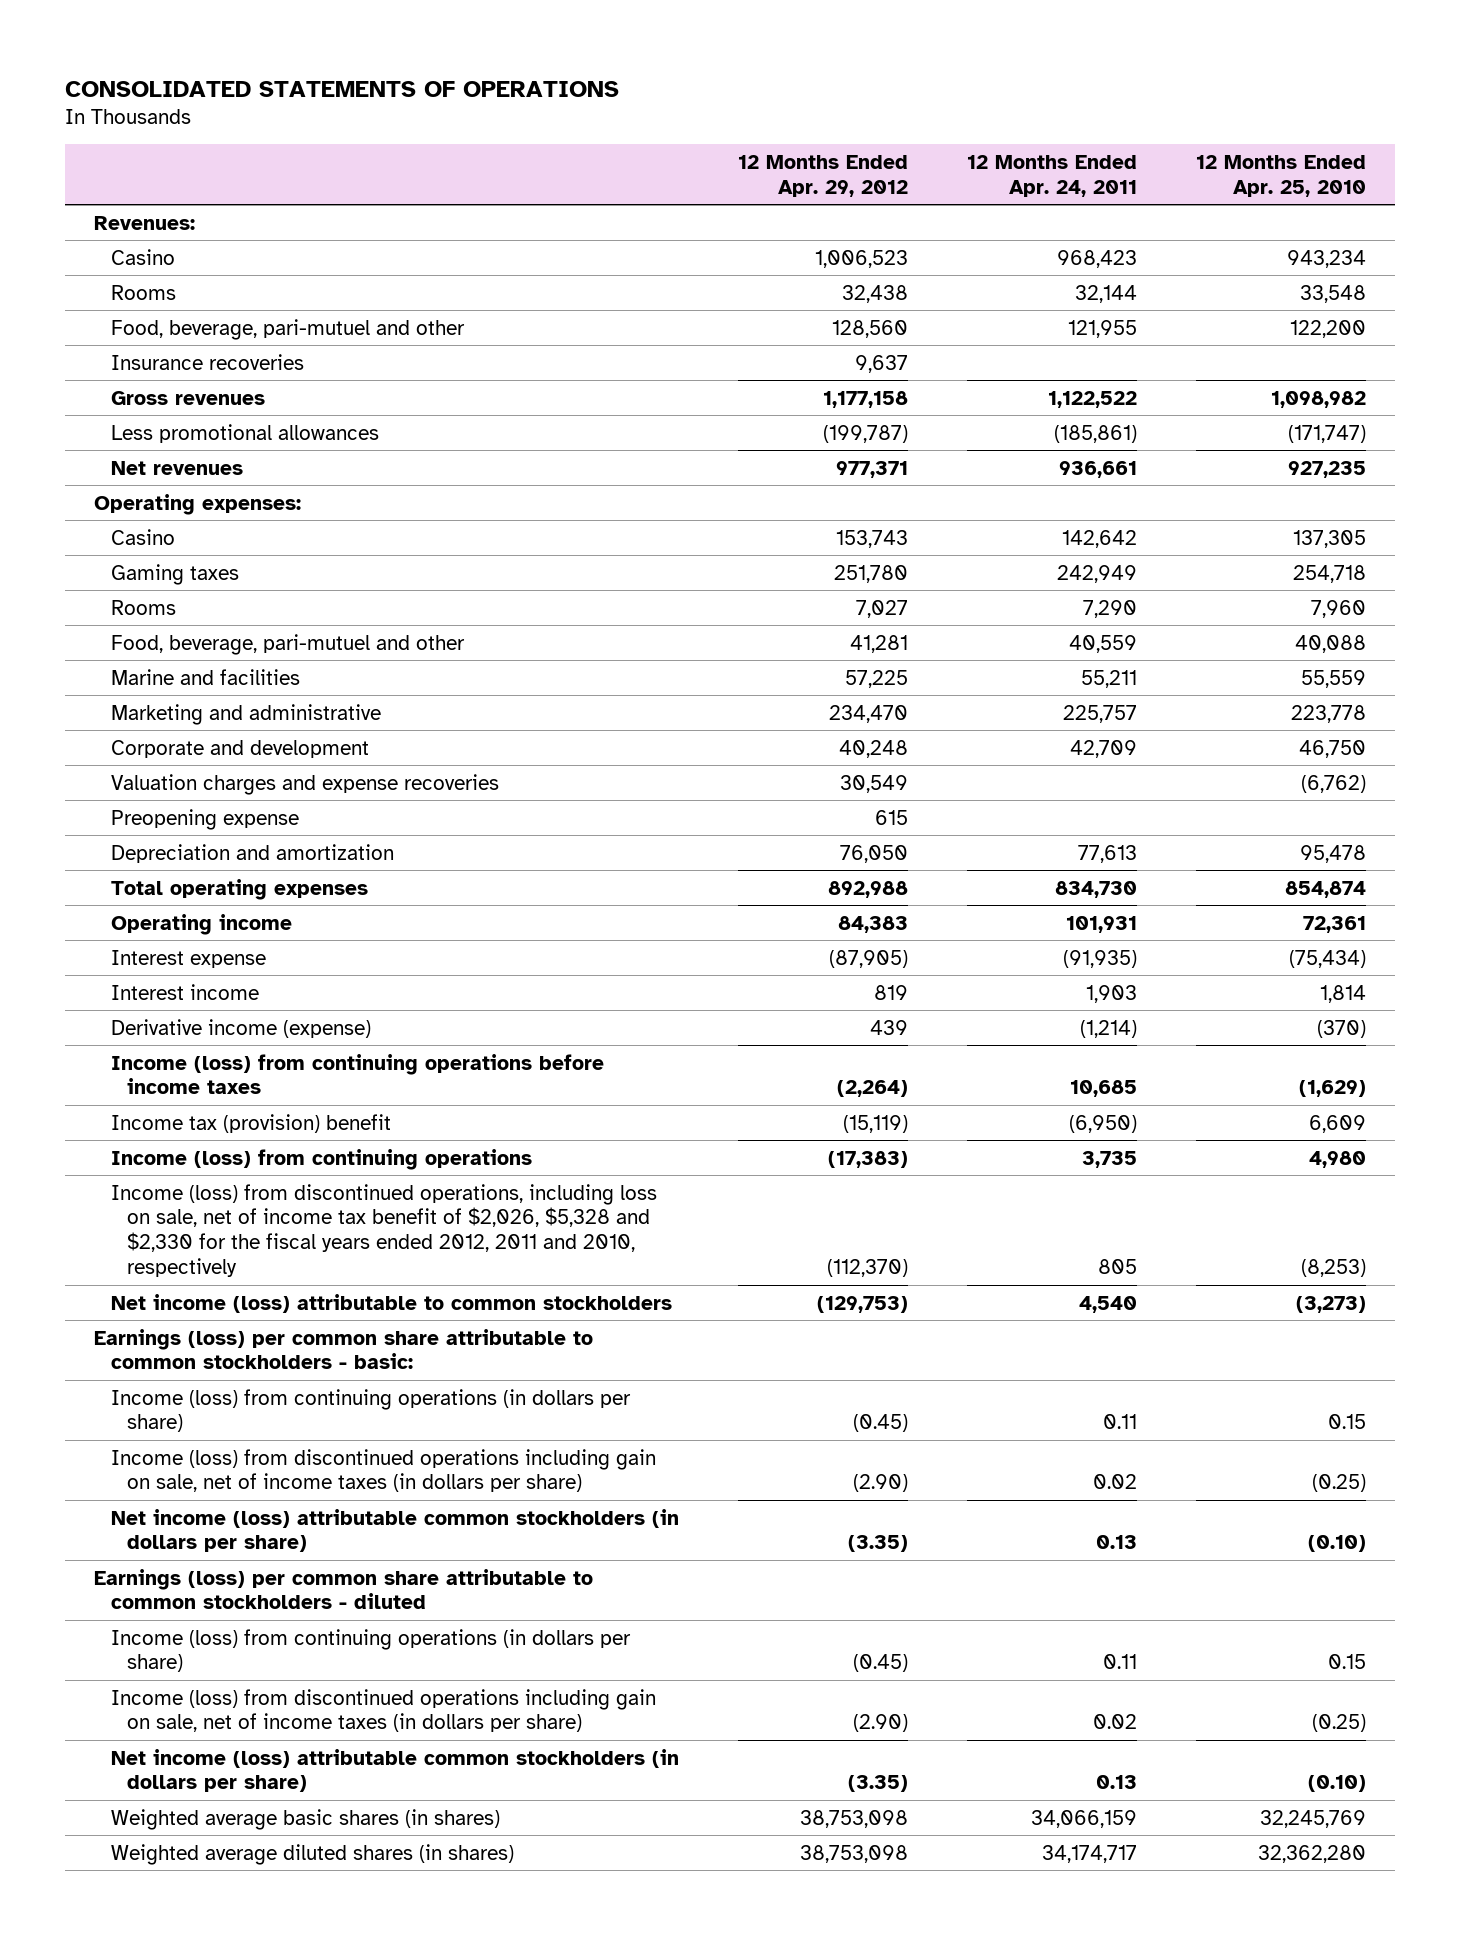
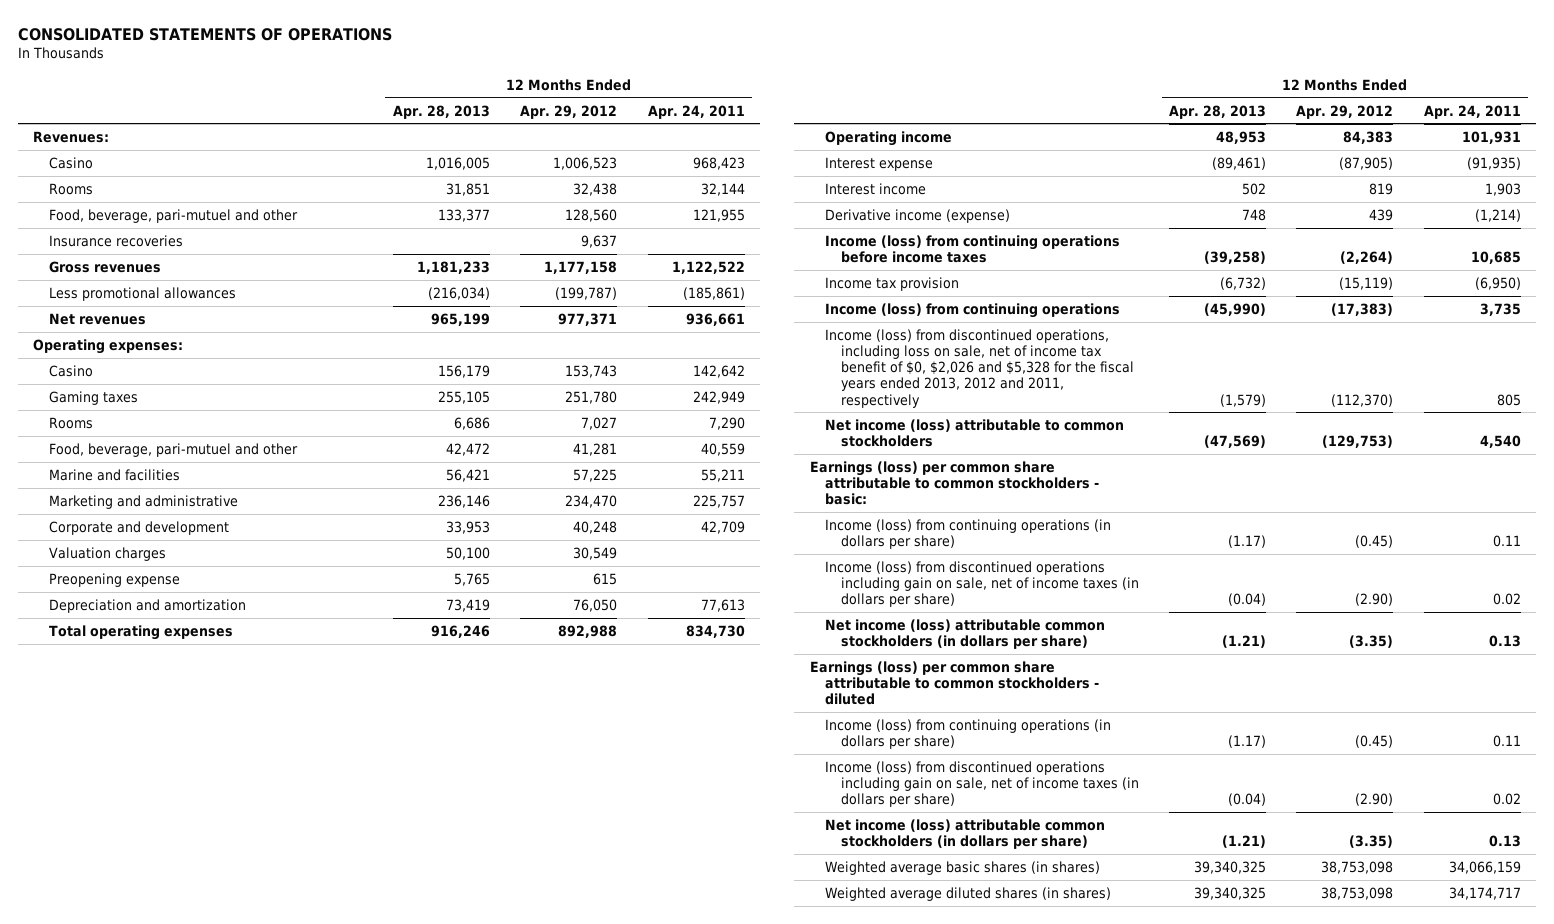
- | 12 Months Ended Apr. 29, 2012 | 12 Months Ended Apr. 24, 2011 | 12 Months Ended Apr. 25, 2010
+ | 12 Months Ended Apr. 28, 2013 | 12 Months Ended Apr. 29, 2012 | 12 Months Ended Apr. 24, 2011
- Valuation charges and expense recoveries | 30,549 | | (6,762)
+ Valuation charges | 50,100 | 30,549 |
- Income tax (provision) benefit | (15,119) | (6,950) | 6,609
+ Income tax provision | (6,732) | (15,119) | (6,950)
- Income (loss) from discontinued operations, including loss on sale, net of income tax benefit of $2,026, $5,328 and $2,330 for the fiscal years ended 2012, 2011 and 2010, respectively | (112,370) | 805 | (8,253)
+ Income (loss) from discontinued operations, including loss on sale, net of income tax benefit of $0, $2,026 and $5,328 for the fiscal years ended 2013, 2012 and 2011, respectively | (1,579) | (112,370) | 805

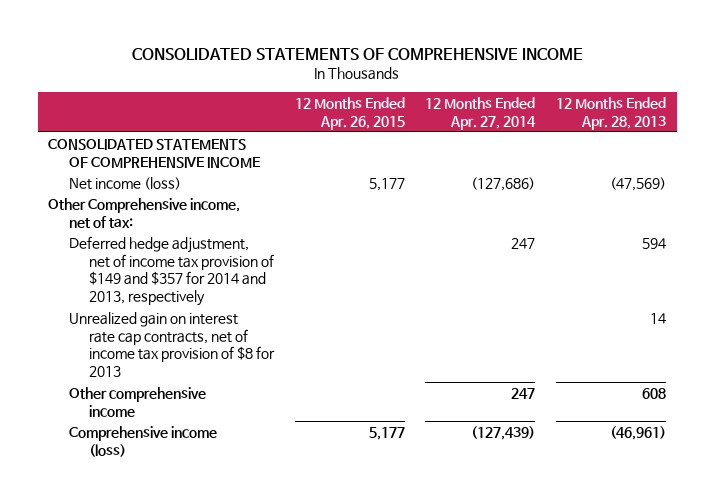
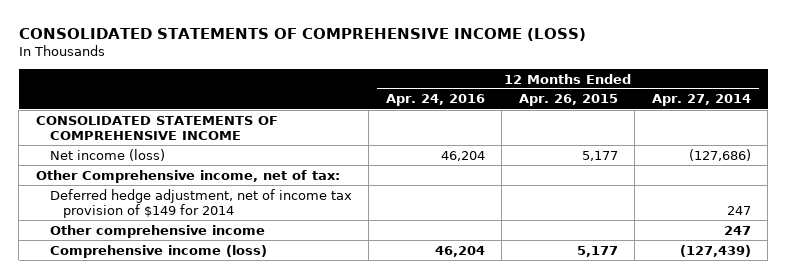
- CONSOLIDATED STATEMENTS OF COMPREHENSIVE INCOME
+ CONSOLIDATED STATEMENTS OF COMPREHENSIVE INCOME (LOSS)
- | 12 Months Ended Apr. 26, 2015 | 12 Months Ended Apr. 27, 2014 | 12 Months Ended Apr. 28, 2013
+ | 12 Months Ended Apr. 24, 2016 | 12 Months Ended Apr. 26, 2015 | 12 Months Ended Apr. 27, 2014
- Deferred hedge adjustment, net of income tax provision of $149 and $357 for 2014 and 2013, respectively | | 247 | 594
- Unrealized gain on interest rate cap contracts, net of income tax provision of $8 for 2013 | | | 14
+ Deferred hedge adjustment, net of income tax provision of $149 for 2014 | | | 247

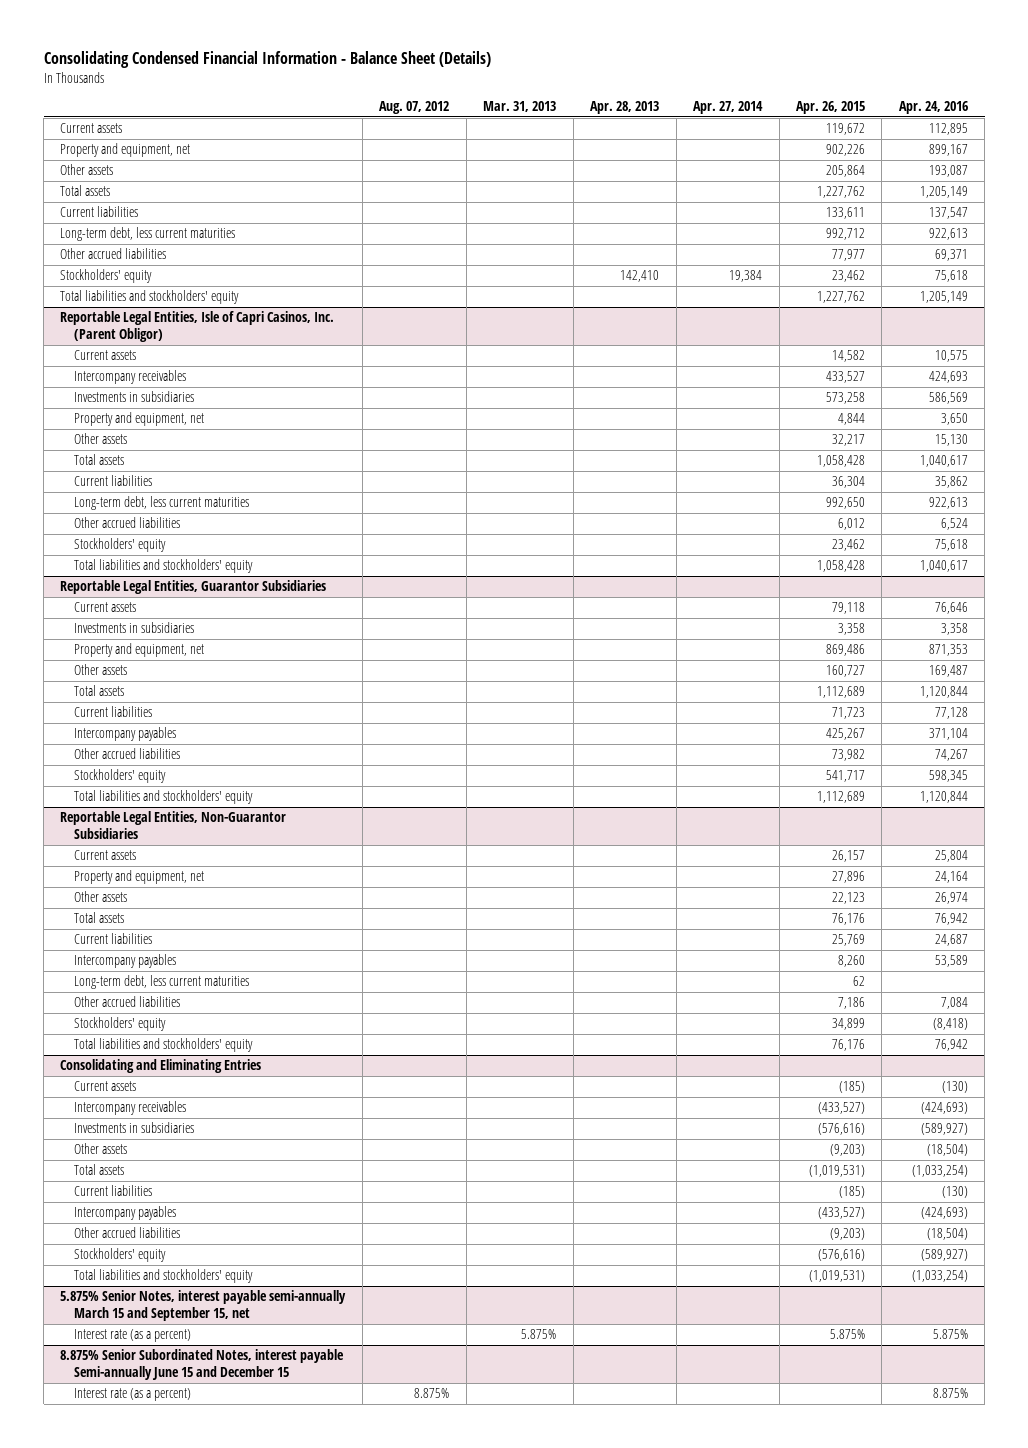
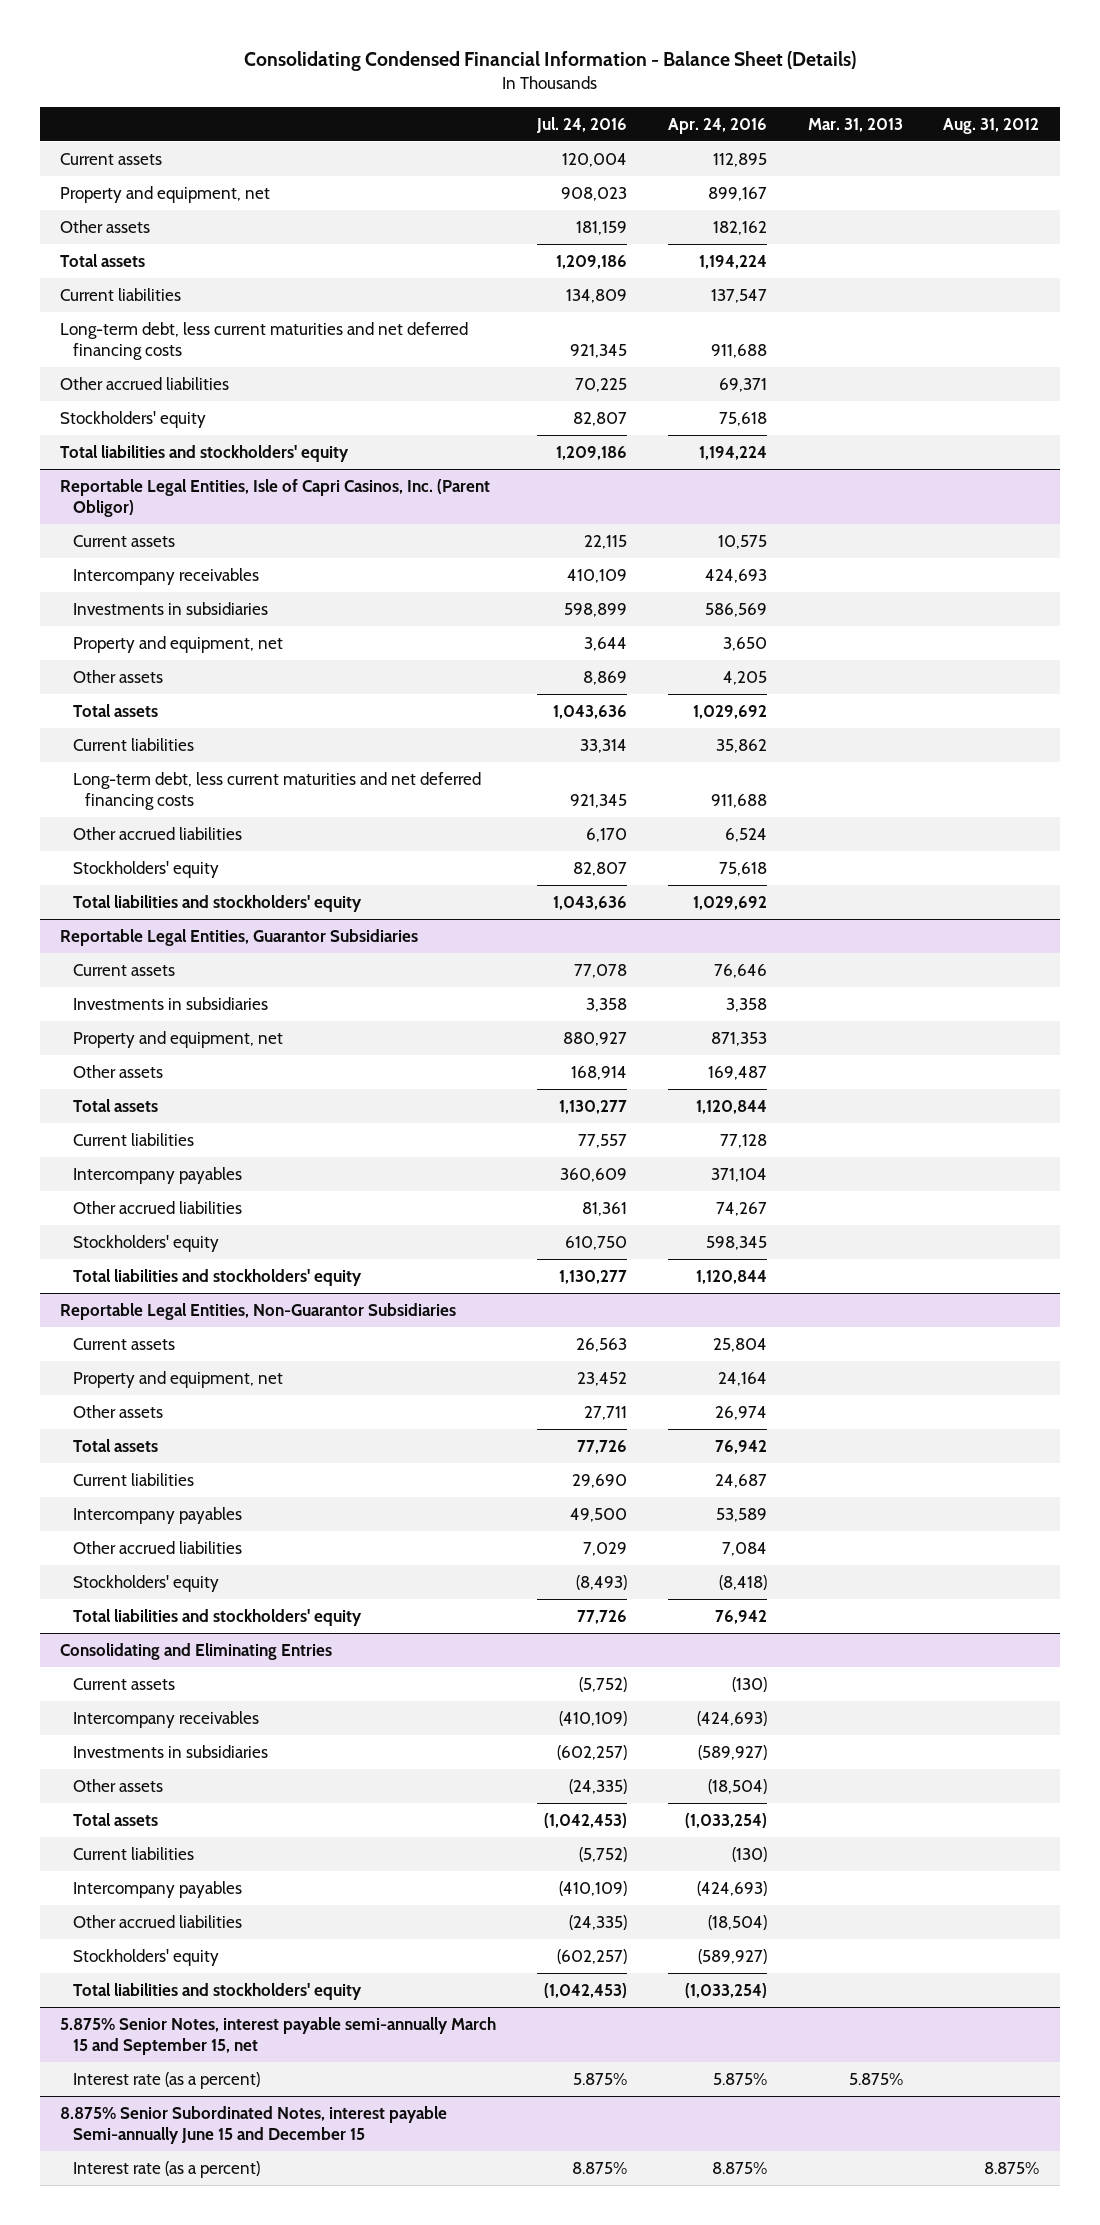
- | Aug. 07, 2012 | Mar. 31, 2013 | Apr. 28, 2013 | Apr. 27, 2014 | Apr. 26, 2015 | Apr. 24, 2016
+ | Jul. 24, 2016 | Apr. 24, 2016 | Mar. 31, 2013 | Aug. 31, 2012
- Other assets | | | | | 205,864 | 193,087
- Total assets | | | | | 1,227,762 | 1,205,149
+ Other assets | 181,159 | 182,162 | |
+ Total assets | 1,209,186 | 1,194,224 | |
- Long-term debt, less current maturities | | | | | 992,712 | 922,613
+ Long-term debt, less current maturities and net deferred financing costs | 921,345 | 911,688 | |
- Total liabilities and stockholders' equity | | | | | 1,227,762 | 1,205,149
+ Total liabilities and stockholders' equity | 1,209,186 | 1,194,224 | |
@ Reportable Legal Entities, Isle of Capri Casinos, Inc. (Parent Obligor)
- Other assets | | | | | 32,217 | 15,130
- Total assets | | | | | 1,058,428 | 1,040,617
+ Other assets | 8,869 | 4,205 | |
+ Total assets | 1,043,636 | 1,029,692 | |
- Long-term debt, less current maturities | | | | | 992,650 | 922,613
+ Long-term debt, less current maturities and net deferred financing costs | 921,345 | 911,688 | |
- Total liabilities and stockholders' equity | | | | | 1,058,428 | 1,040,617
+ Total liabilities and stockholders' equity | 1,043,636 | 1,029,692 | |
@ Reportable Legal Entities, Non-Guarantor Subsidiaries
- Long-term debt, less current maturities | | | | | 62 |

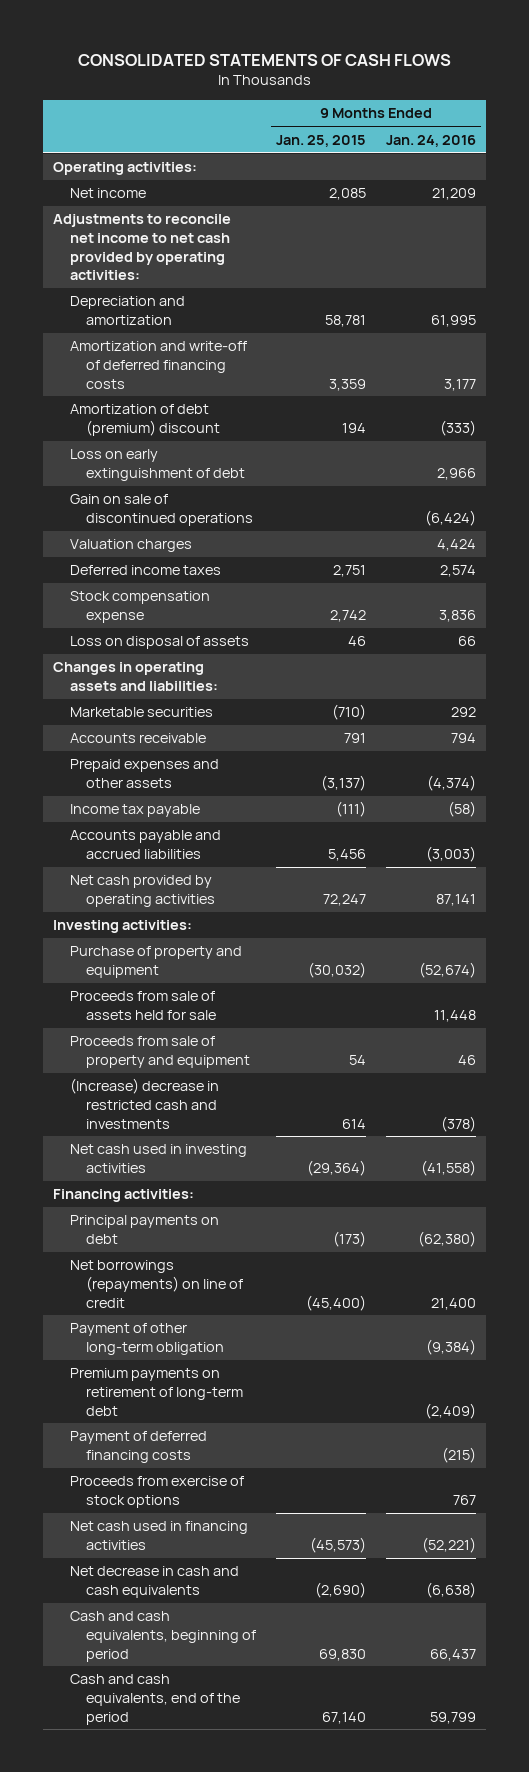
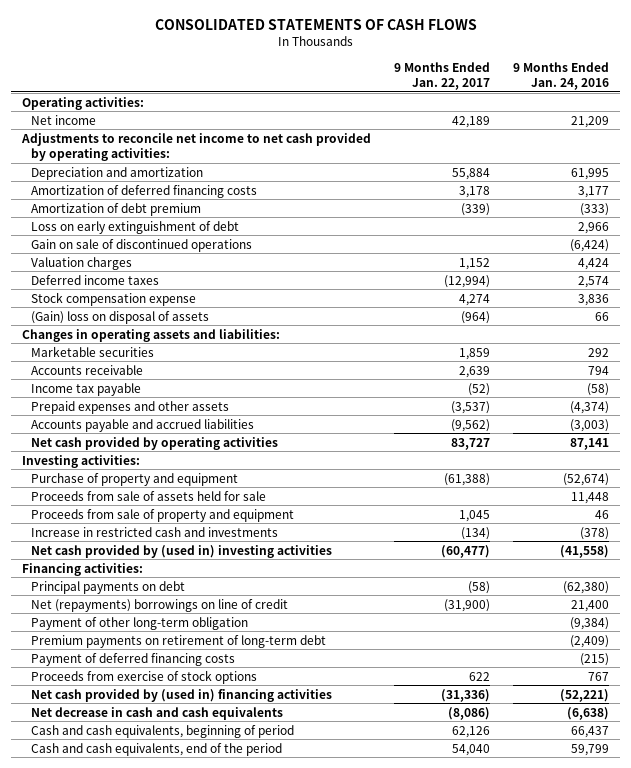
- | 9 Months Ended Jan. 25, 2015 | 9 Months Ended Jan. 24, 2016
+ | 9 Months Ended Jan. 22, 2017 | 9 Months Ended Jan. 24, 2016
- Amortization and write-off of deferred financing costs | 3,359 | 3,177
- Amortization of debt (premium) discount | 194 | (333)
+ Amortization of deferred financing costs | 3,178 | 3,177
+ Amortization of debt premium | (339) | (333)
- Loss on disposal of assets | 46 | 66
+ (Gain) loss on disposal of assets | (964) | 66
moved down: Prepaid expenses and other assets | (3,537) | (4,374)
- (Increase) decrease in restricted cash and investments | 614 | (378)
- Net cash used in investing activities | (29,364) | (41,558)
+ Increase in restricted cash and investments | (134) | (378)
+ Net cash provided by (used in) investing activities | (60,477) | (41,558)
- Net borrowings (repayments) on line of credit | (45,400) | 21,400
+ Net (repayments) borrowings on line of credit | (31,900) | 21,400
- Net cash used in financing activities | (45,573) | (52,221)
+ Net cash provided by (used in) financing activities | (31,336) | (52,221)

